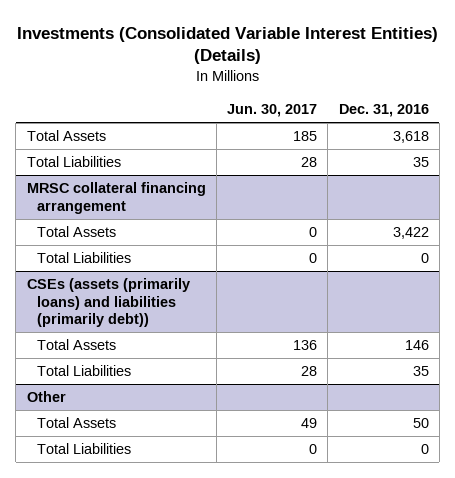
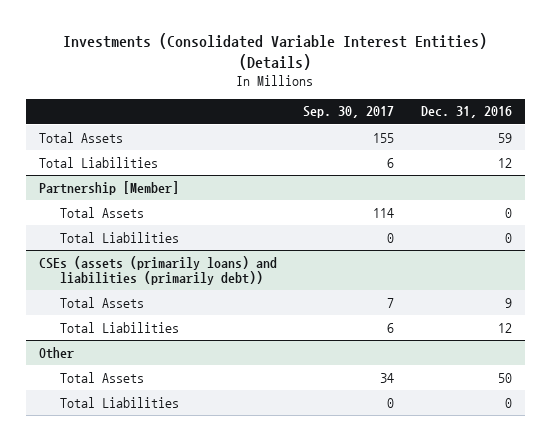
- | Jun. 30, 2017 | Dec. 31, 2016
+ | Sep. 30, 2017 | Dec. 31, 2016
- Total Assets | 185 | 3,618
- Total Liabilities | 28 | 35
- MRSC collateral financing arrangement
- Total Assets | 0 | 3,422
+ Total Assets | 155 | 59
+ Total Liabilities | 6 | 12
+ Partnership [Member]
+ Total Assets | 114 | 0
@ CSEs (assets (primarily loans) and liabilities (primarily debt))
- Total Assets | 136 | 146
- Total Liabilities | 28 | 35
+ Total Assets | 7 | 9
+ Total Liabilities | 6 | 12

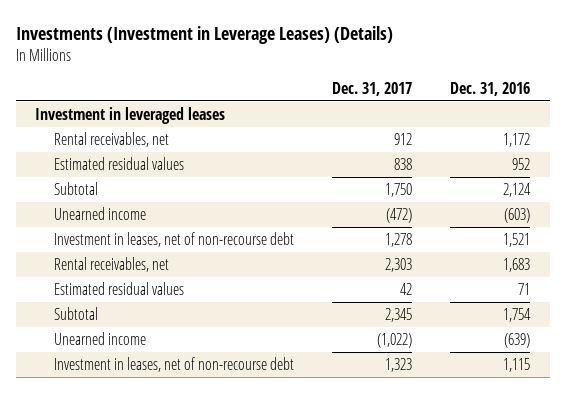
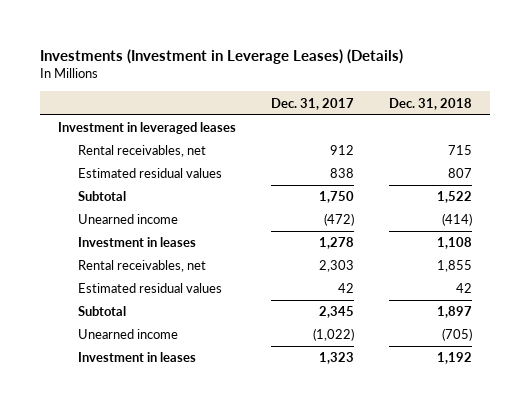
- | Dec. 31, 2017 | Dec. 31, 2016
+ | Dec. 31, 2017 | Dec. 31, 2018
- Investment in leases, net of non-recourse debt | 1,278 | 1,521
+ Investment in leases | 1,278 | 1,108
- Investment in leases, net of non-recourse debt | 1,323 | 1,115
+ Investment in leases | 1,323 | 1,192

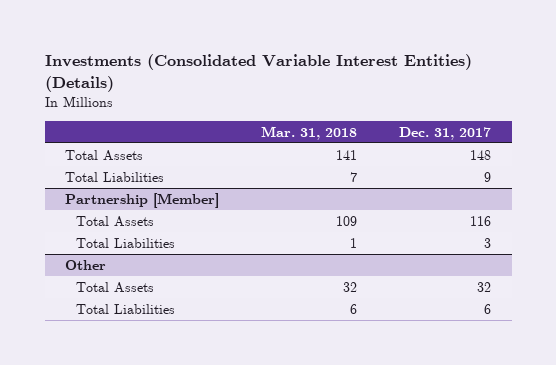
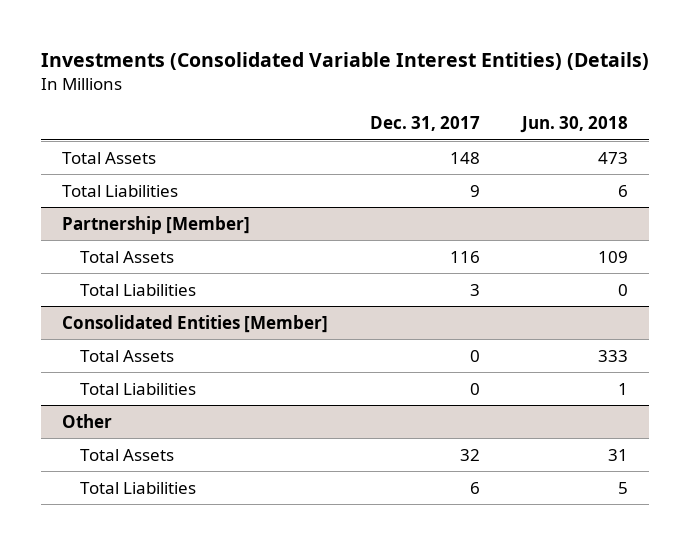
- | Mar. 31, 2018 | Dec. 31, 2017
+ | Dec. 31, 2017 | Jun. 30, 2018
+ Consolidated Entities [Member]
+ Total Assets | 0 | 333
+ Total Liabilities | 0 | 1

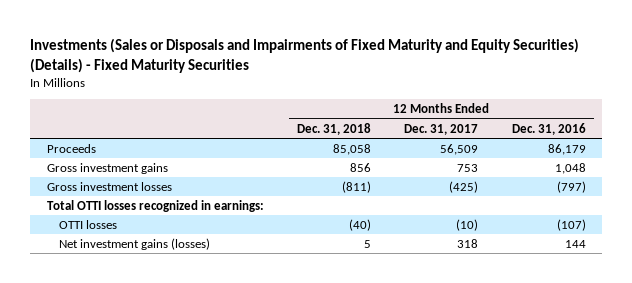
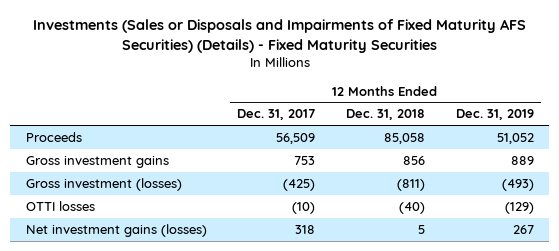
- Investments (Sales or Disposals and Impairments of Fixed Maturity and Equity Securities) (Details) - Fixed Maturity Securities
+ Investments (Sales or Disposals and Impairments of Fixed Maturity AFS Securities) (Details) - Fixed Maturity Securities
- | 12 Months Ended Dec. 31, 2018 | 12 Months Ended Dec. 31, 2017 | 12 Months Ended Dec. 31, 2016
+ | 12 Months Ended Dec. 31, 2017 | 12 Months Ended Dec. 31, 2018 | 12 Months Ended Dec. 31, 2019
- Gross investment losses | (811) | (425) | (797)
- Total OTTI losses recognized in earnings:
+ Gross investment (losses) | (425) | (811) | (493)

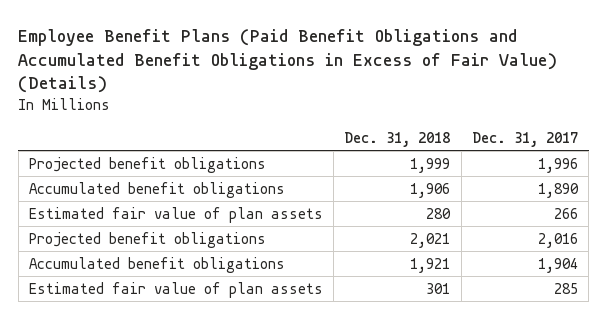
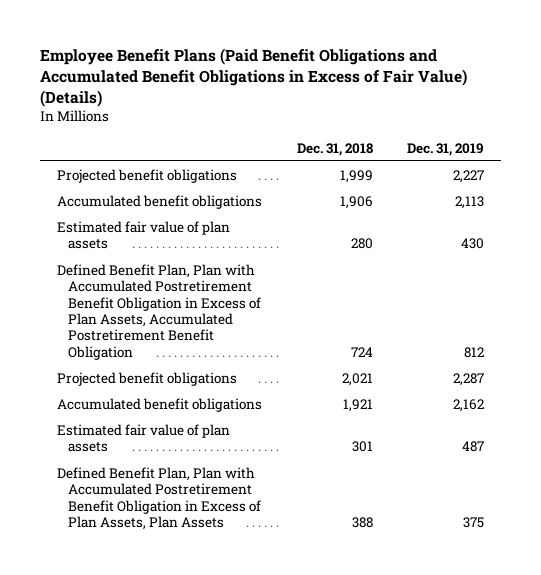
- | Dec. 31, 2018 | Dec. 31, 2017
+ | Dec. 31, 2018 | Dec. 31, 2019
+ Defined Benefit Plan, Plan with Accumulated Postretirement Benefit Obligation in Excess of Plan Assets, Accumulated Postretirement Benefit Obligation | 724 | 812
+ Defined Benefit Plan, Plan with Accumulated Postretirement Benefit Obligation in Excess of Plan Assets, Plan Assets | 388 | 375

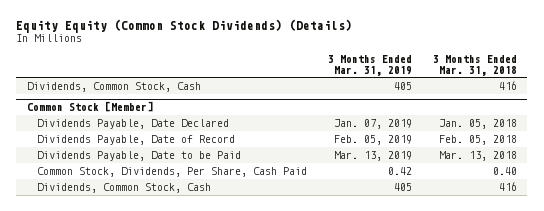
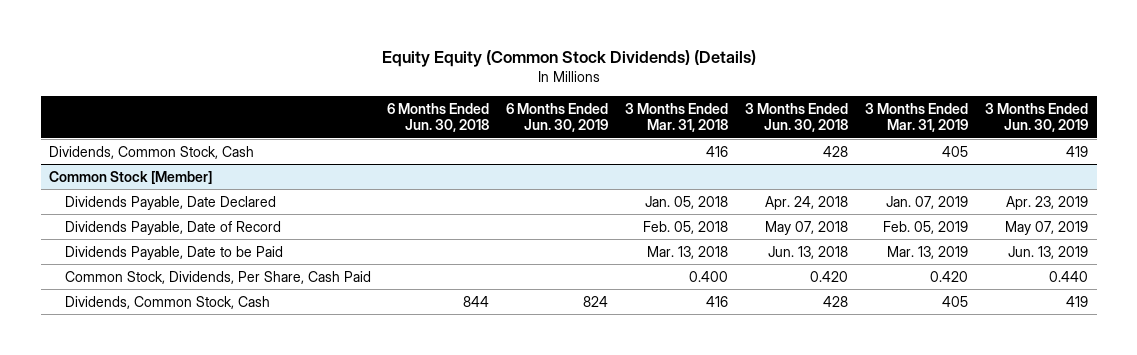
- | 3 Months Ended Mar. 31, 2019 | 3 Months Ended Mar. 31, 2018
+ | 6 Months Ended Jun. 30, 2018 | 6 Months Ended Jun. 30, 2019 | 3 Months Ended Mar. 31, 2018 | 3 Months Ended Jun. 30, 2018 | 3 Months Ended Mar. 31, 2019 | 3 Months Ended Jun. 30, 2019
@ Common Stock [Member]
- Common Stock, Dividends, Per Share, Cash Paid | 0.42 | 0.40
+ Common Stock, Dividends, Per Share, Cash Paid | | | 0.400 | 0.420 | 0.420 | 0.440

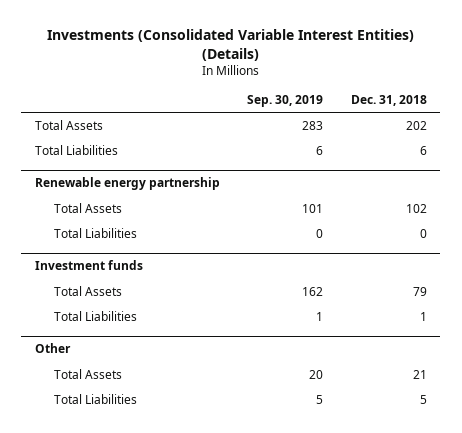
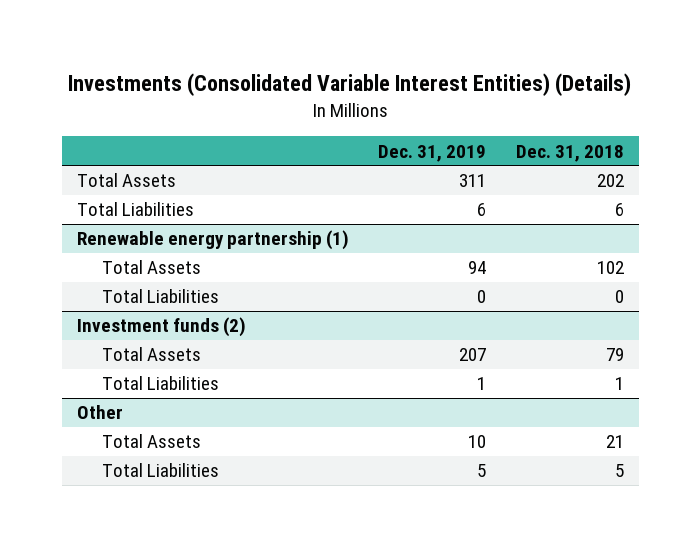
- | Sep. 30, 2019 | Dec. 31, 2018
+ | Dec. 31, 2019 | Dec. 31, 2018
- Renewable energy partnership
+ Renewable energy partnership (1)
- Investment funds
+ Investment funds (2)

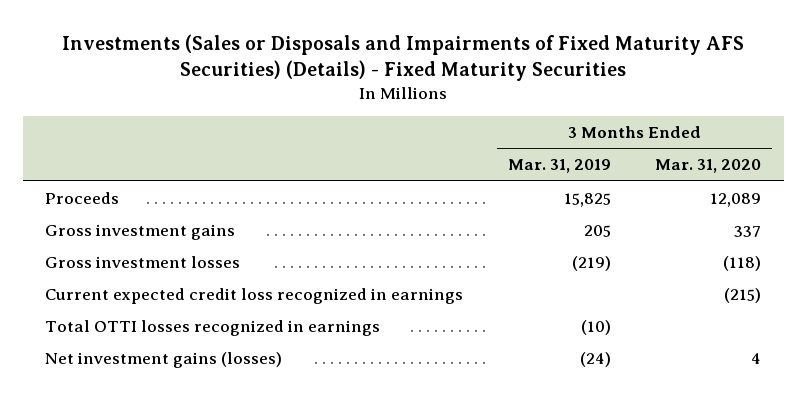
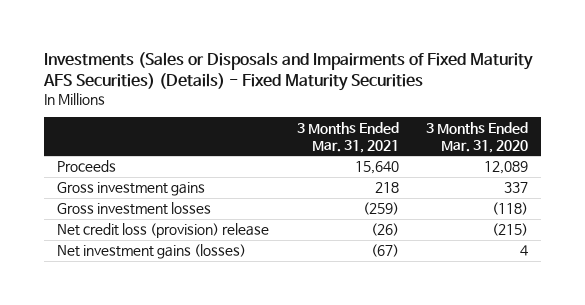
- | 3 Months Ended Mar. 31, 2019 | 3 Months Ended Mar. 31, 2020
+ | 3 Months Ended Mar. 31, 2021 | 3 Months Ended Mar. 31, 2020
- Current expected credit loss recognized in earnings | | (215)
- Total OTTI losses recognized in earnings | (10) |
+ Net credit loss (provision) release | (26) | (215)

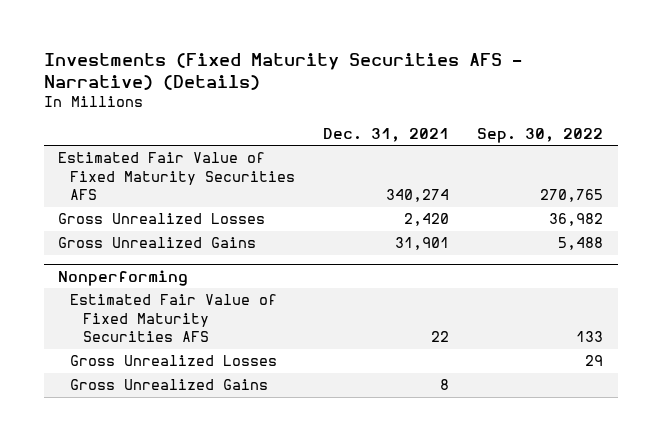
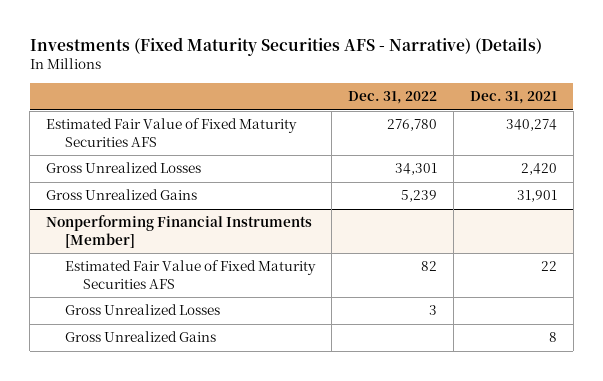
- | Dec. 31, 2021 | Sep. 30, 2022
+ | Dec. 31, 2022 | Dec. 31, 2021
- Nonperforming
+ Nonperforming Financial Instruments [Member]

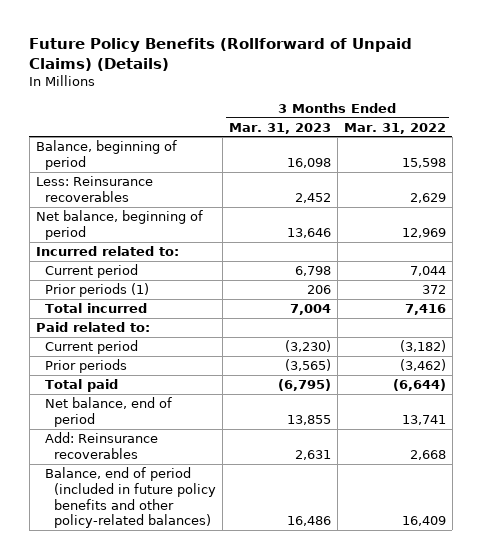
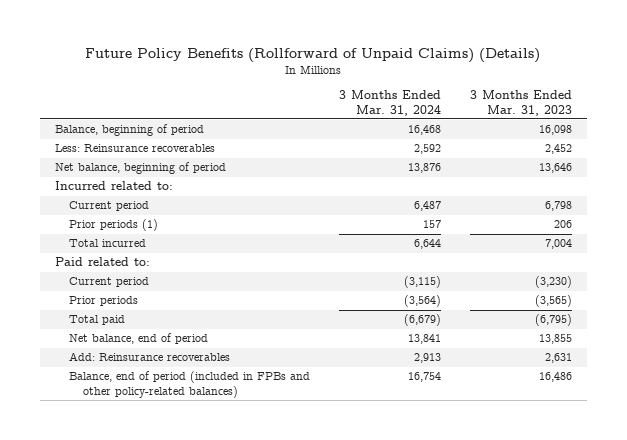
- | 3 Months Ended Mar. 31, 2023 | 3 Months Ended Mar. 31, 2022
+ | 3 Months Ended Mar. 31, 2024 | 3 Months Ended Mar. 31, 2023
- Balance, end of period (included in future policy benefits and other policy-related balances) | 16,486 | 16,409
+ Balance, end of period (included in FPBs and other policy-related balances) | 16,754 | 16,486

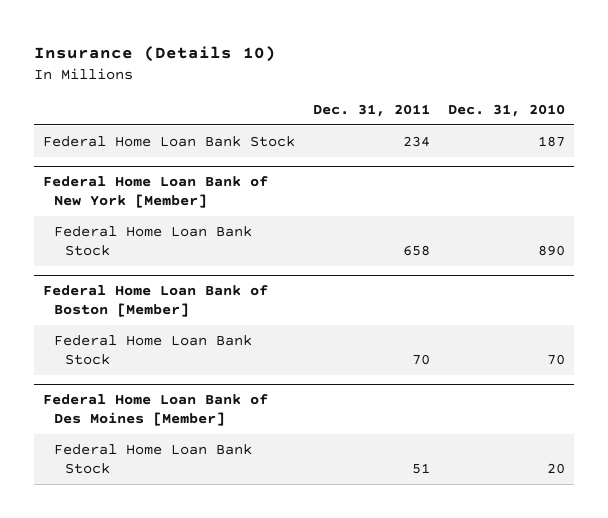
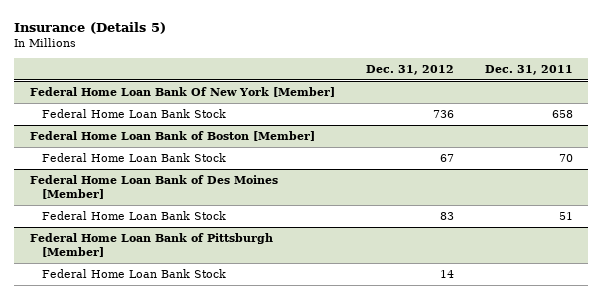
- Insurance (Details 10)
+ Insurance (Details 5)
- | Dec. 31, 2011 | Dec. 31, 2010
+ | Dec. 31, 2012 | Dec. 31, 2011
- Federal Home Loan Bank Stock | 234 | 187
- Federal Home Loan Bank of New York [Member]
+ Federal Home Loan Bank Of New York [Member]
+ Federal Home Loan Bank of Pittsburgh [Member]
+ Federal Home Loan Bank Stock | 14 |

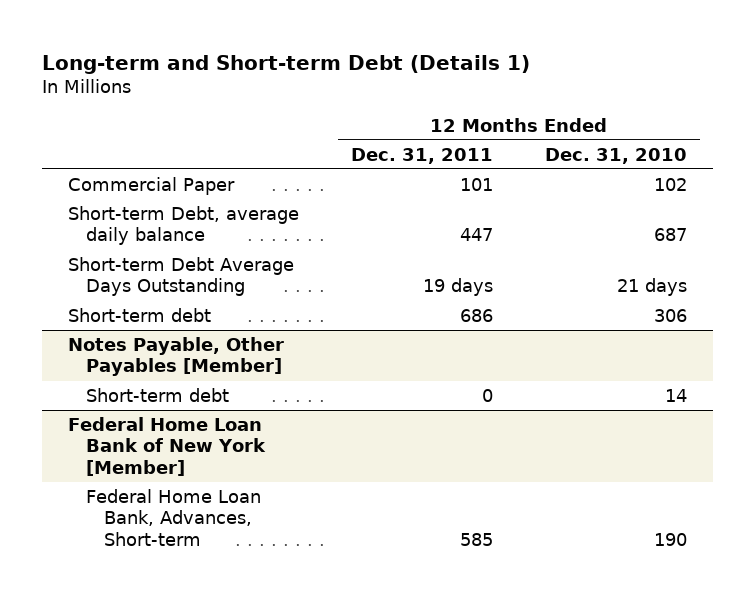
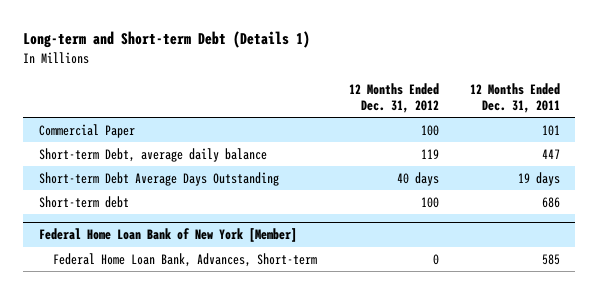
- | 12 Months Ended Dec. 31, 2011 | 12 Months Ended Dec. 31, 2010
+ | 12 Months Ended Dec. 31, 2012 | 12 Months Ended Dec. 31, 2011
- Notes Payable, Other Payables [Member]
- Short-term debt | 0 | 14

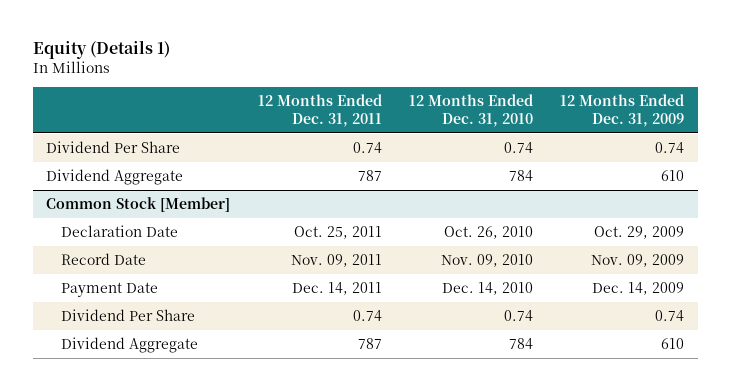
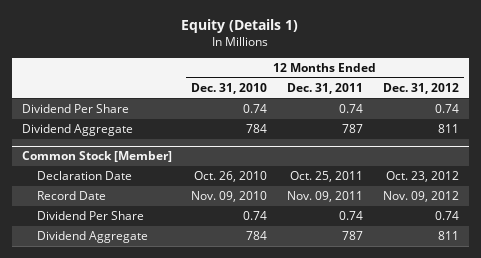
- | 12 Months Ended Dec. 31, 2011 | 12 Months Ended Dec. 31, 2010 | 12 Months Ended Dec. 31, 2009
+ | 12 Months Ended Dec. 31, 2010 | 12 Months Ended Dec. 31, 2011 | 12 Months Ended Dec. 31, 2012
@ Common Stock [Member]
- Payment Date | Dec. 14, 2011 | Dec. 14, 2010 | Dec. 14, 2009

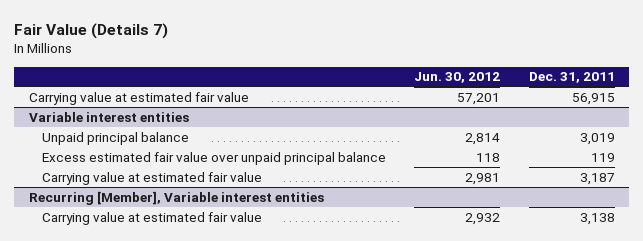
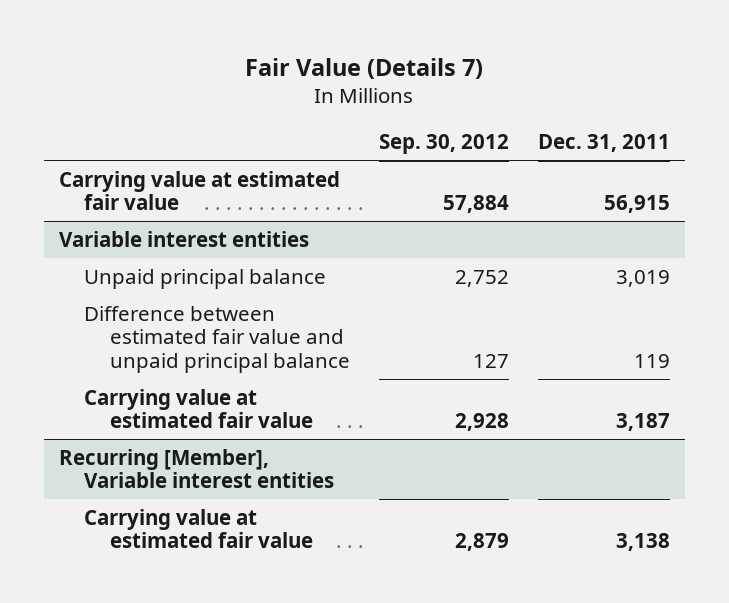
- | Jun. 30, 2012 | Dec. 31, 2011
+ | Sep. 30, 2012 | Dec. 31, 2011
@ Variable interest entities
- Excess estimated fair value over unpaid principal balance | 118 | 119
+ Difference between estimated fair value and unpaid principal balance | 127 | 119

